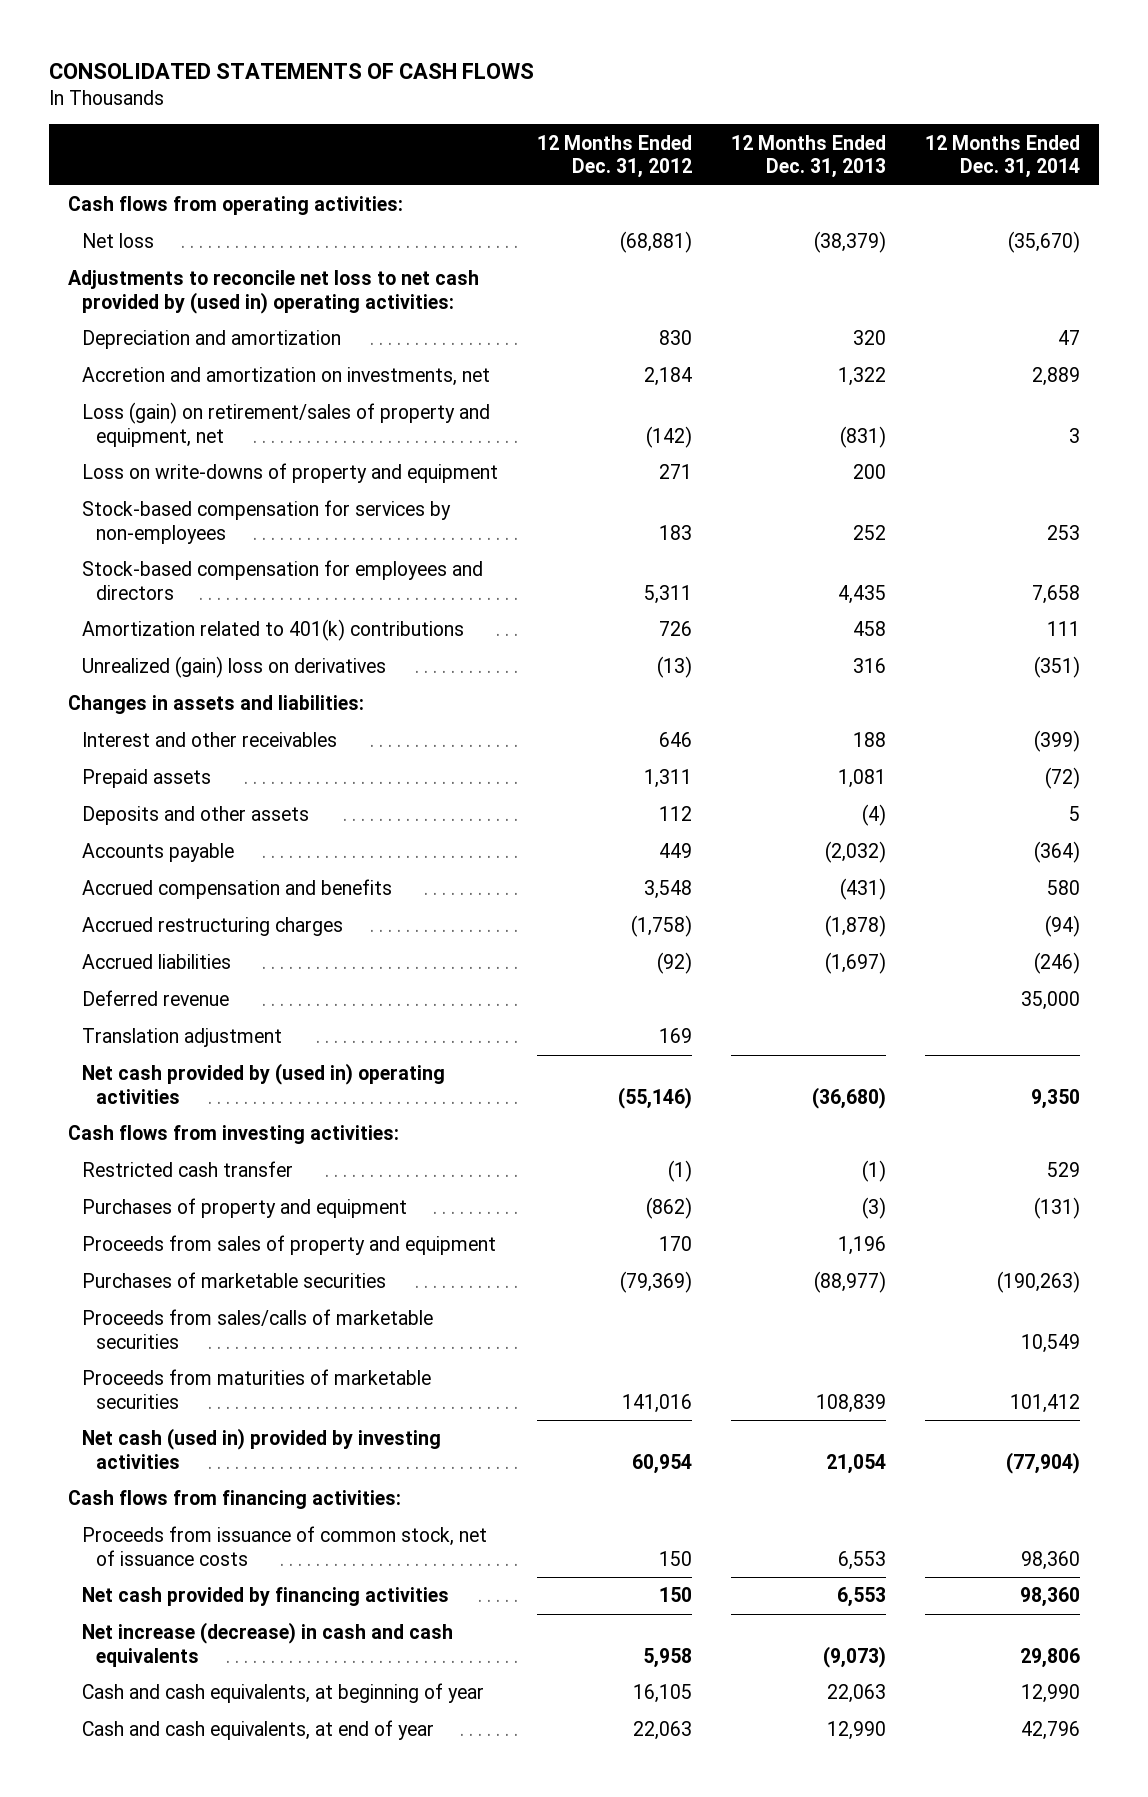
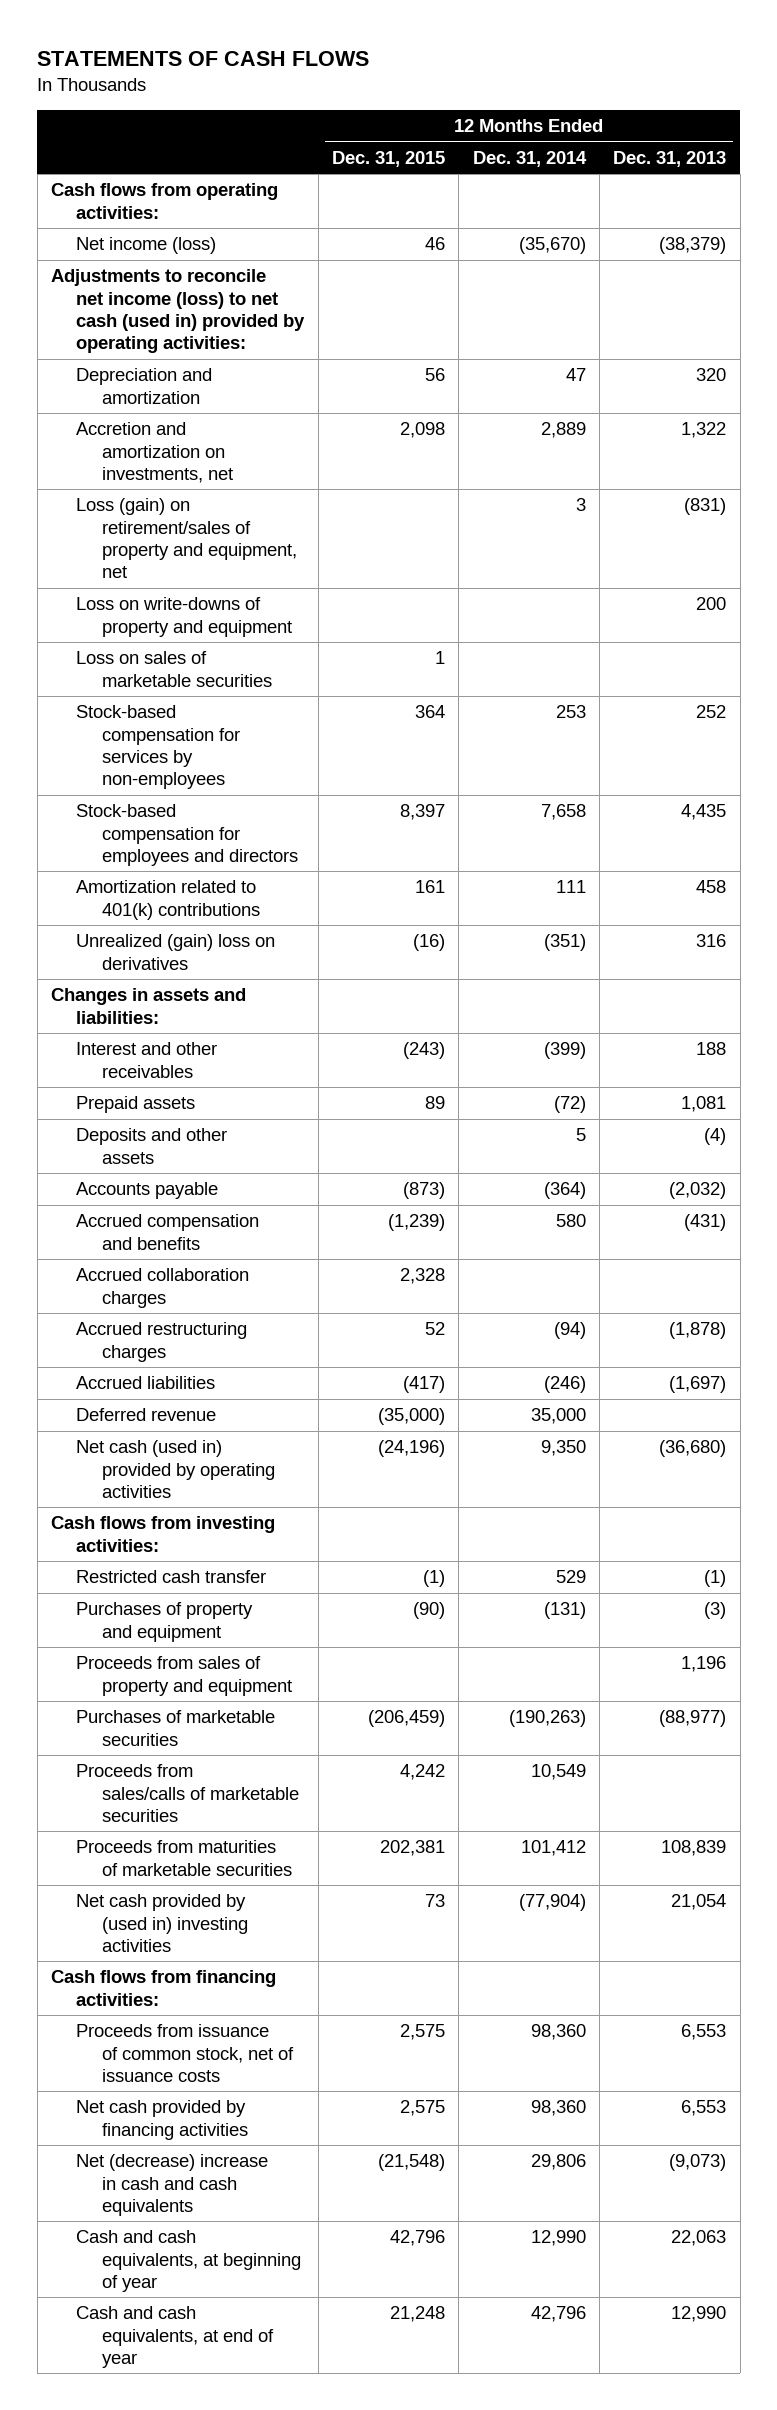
- CONSOLIDATED STATEMENTS OF CASH FLOWS
+ STATEMENTS OF CASH FLOWS
- | 12 Months Ended Dec. 31, 2012 | 12 Months Ended Dec. 31, 2013 | 12 Months Ended Dec. 31, 2014
+ | 12 Months Ended Dec. 31, 2015 | 12 Months Ended Dec. 31, 2014 | 12 Months Ended Dec. 31, 2013
- Net loss | (68,881) | (38,379) | (35,670)
- Adjustments to reconcile net loss to net cash provided by (used in) operating activities:
+ Net income (loss) | 46 | (35,670) | (38,379)
+ Adjustments to reconcile net income (loss) to net cash (used in) provided by operating activities:
+ Loss on sales of marketable securities | 1 | |
+ Accrued collaboration charges | 2,328 | |
- Translation adjustment | 169 | |
- Net cash provided by (used in) operating activities | (55,146) | (36,680) | 9,350
+ Net cash (used in) provided by operating activities | (24,196) | 9,350 | (36,680)
- Net cash (used in) provided by investing activities | 60,954 | 21,054 | (77,904)
+ Net cash provided by (used in) investing activities | 73 | (77,904) | 21,054
- Net increase (decrease) in cash and cash equivalents | 5,958 | (9,073) | 29,806
+ Net (decrease) increase in cash and cash equivalents | (21,548) | 29,806 | (9,073)

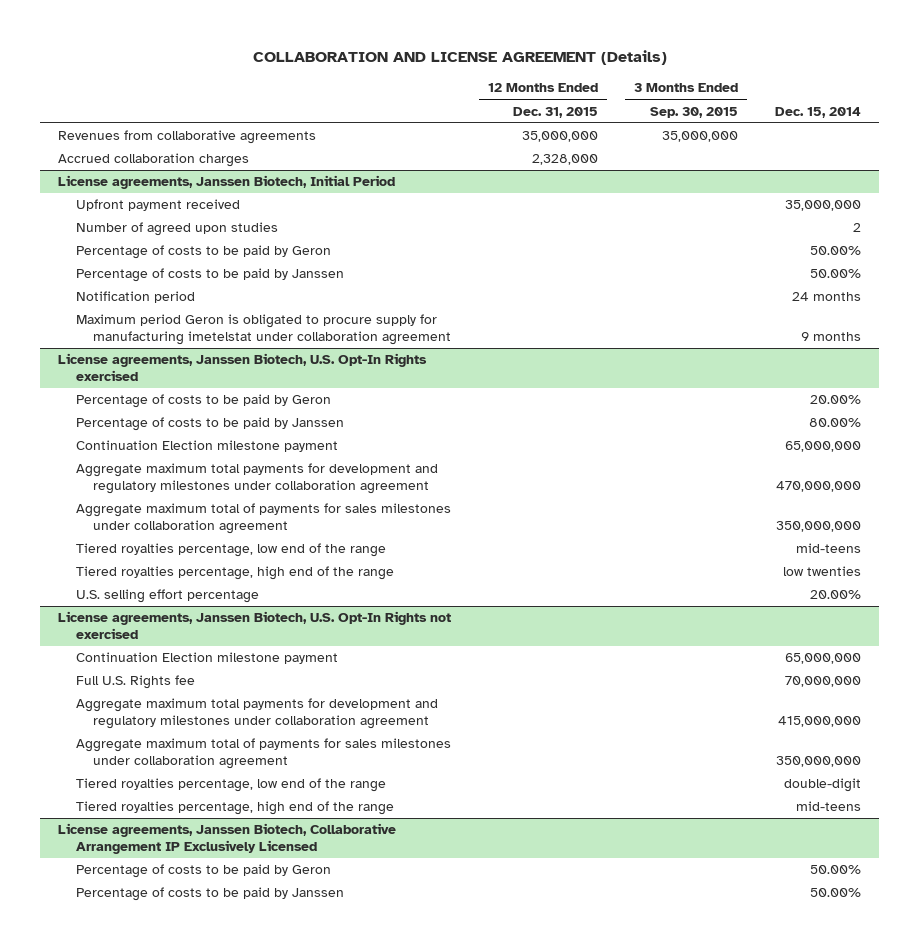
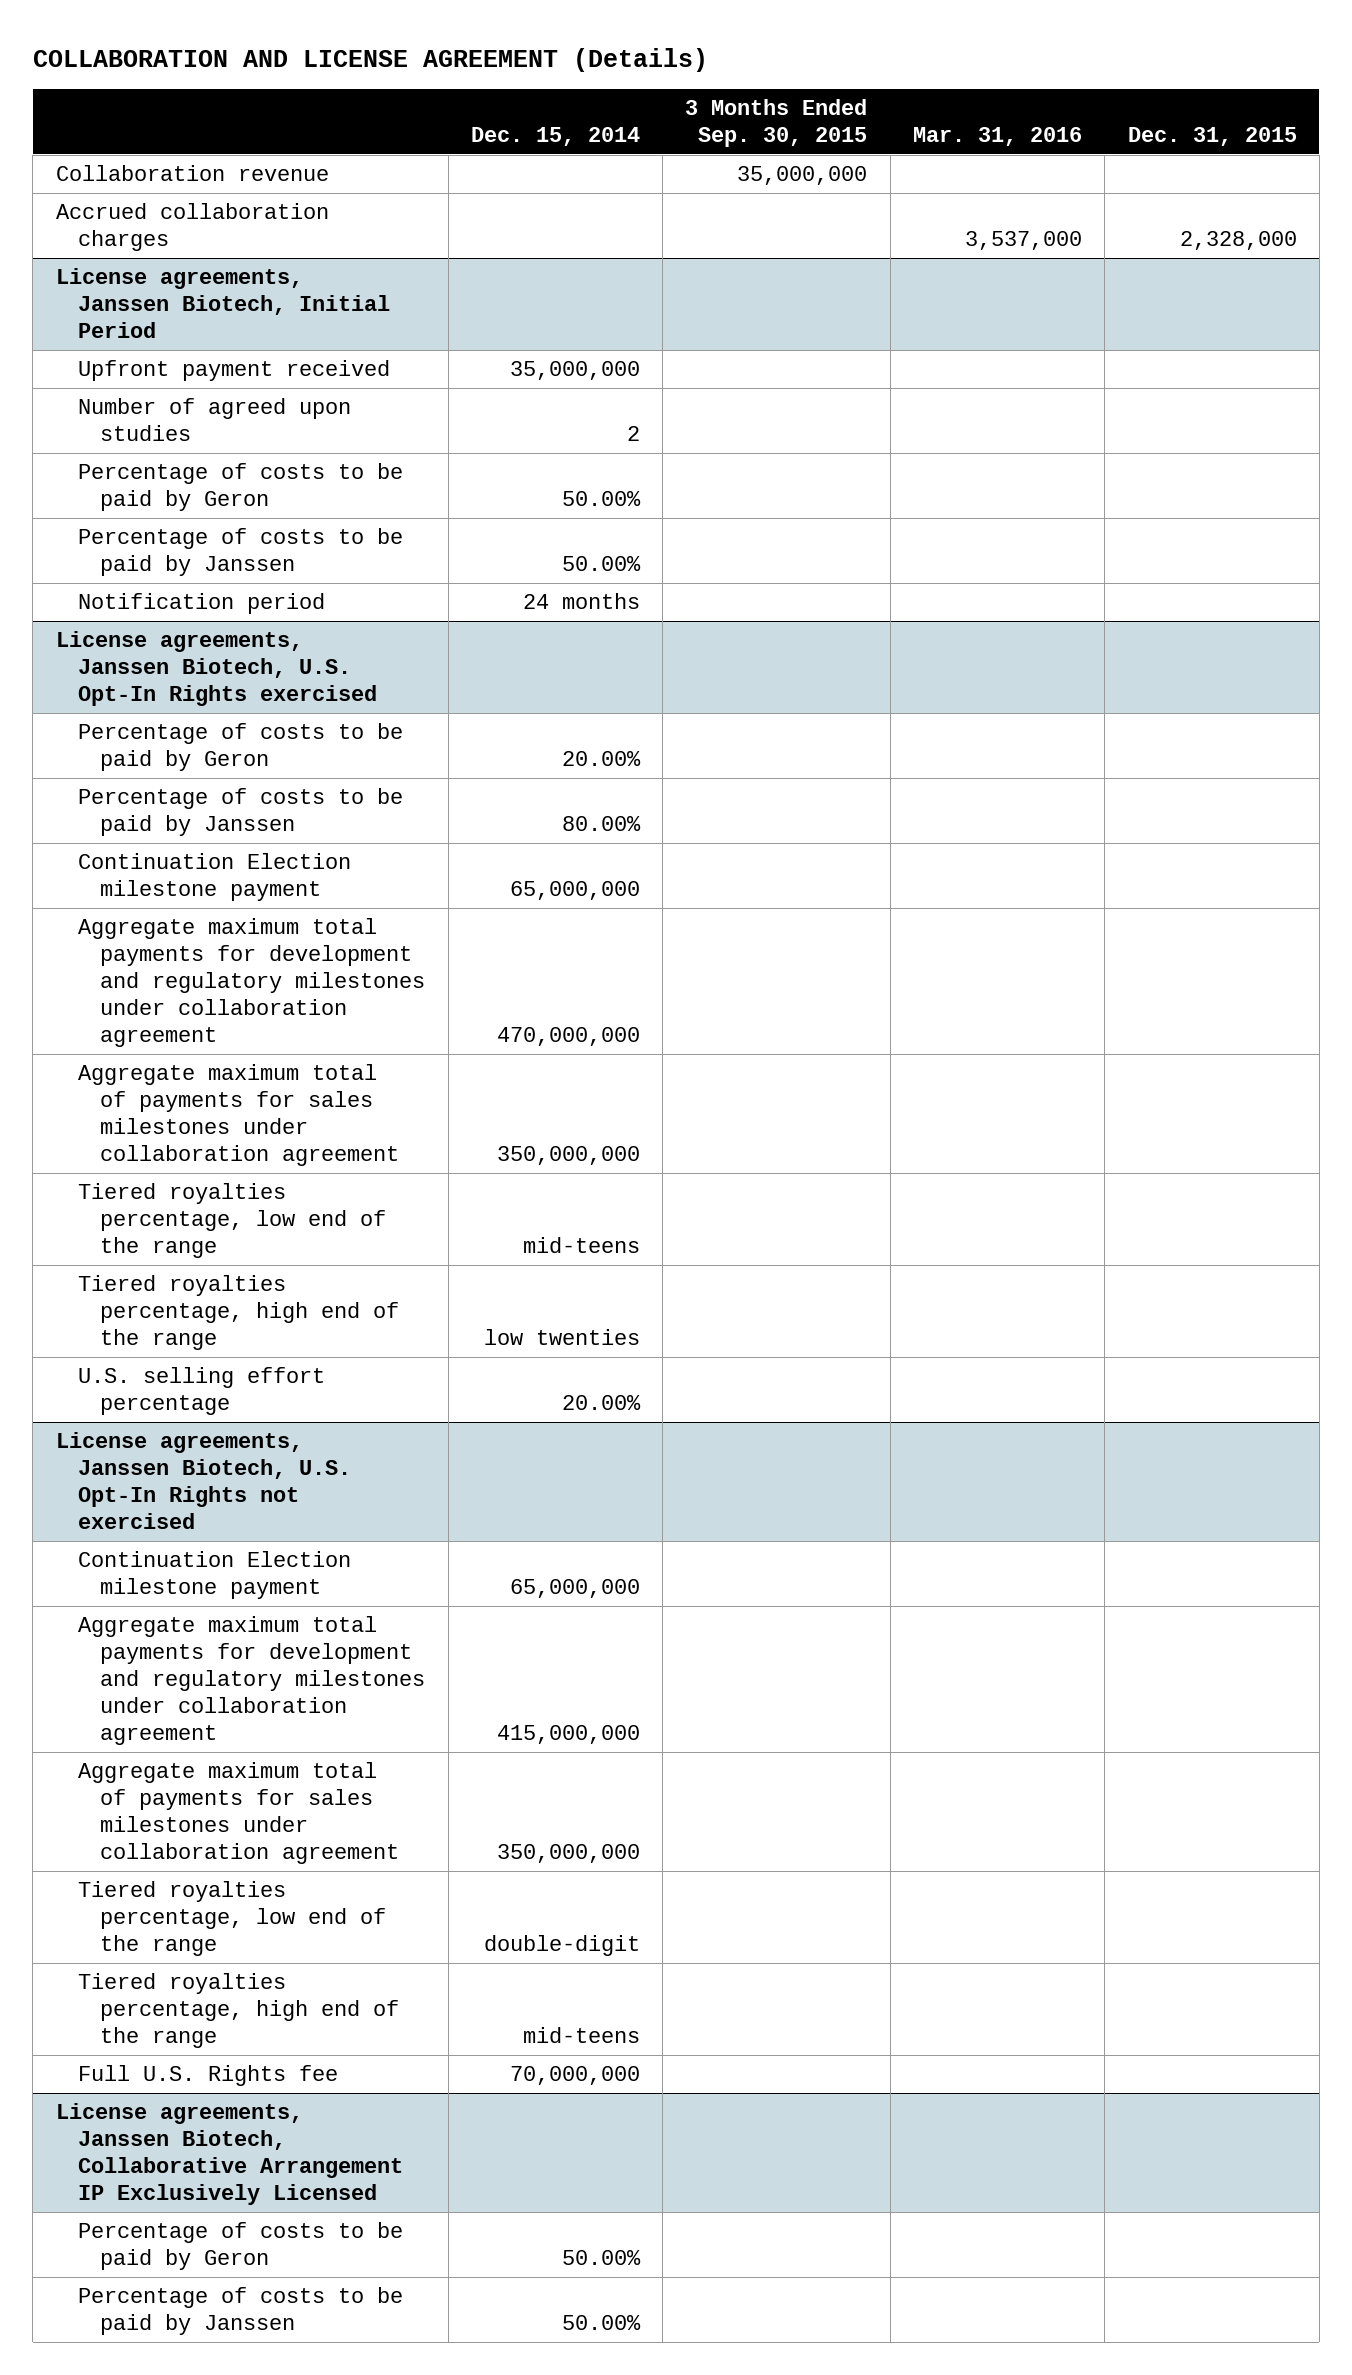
- | 12 Months Ended Dec. 31, 2015 | 3 Months Ended Sep. 30, 2015 | Dec. 15, 2014
+ | Dec. 15, 2014 | 3 Months Ended Sep. 30, 2015 | Mar. 31, 2016 | Dec. 31, 2015
- Revenues from collaborative agreements | 35,000,000 | 35,000,000 |
+ Collaboration revenue | | 35,000,000 | |
@ License agreements, Janssen Biotech, Initial Period
- Maximum period Geron is obligated to procure supply for manufacturing imetelstat under collaboration agreement | | | 9 months
@ License agreements, Janssen Biotech, U.S. Opt-In Rights not exercised
moved down: Full U.S. Rights fee | 70,000,000 | | |

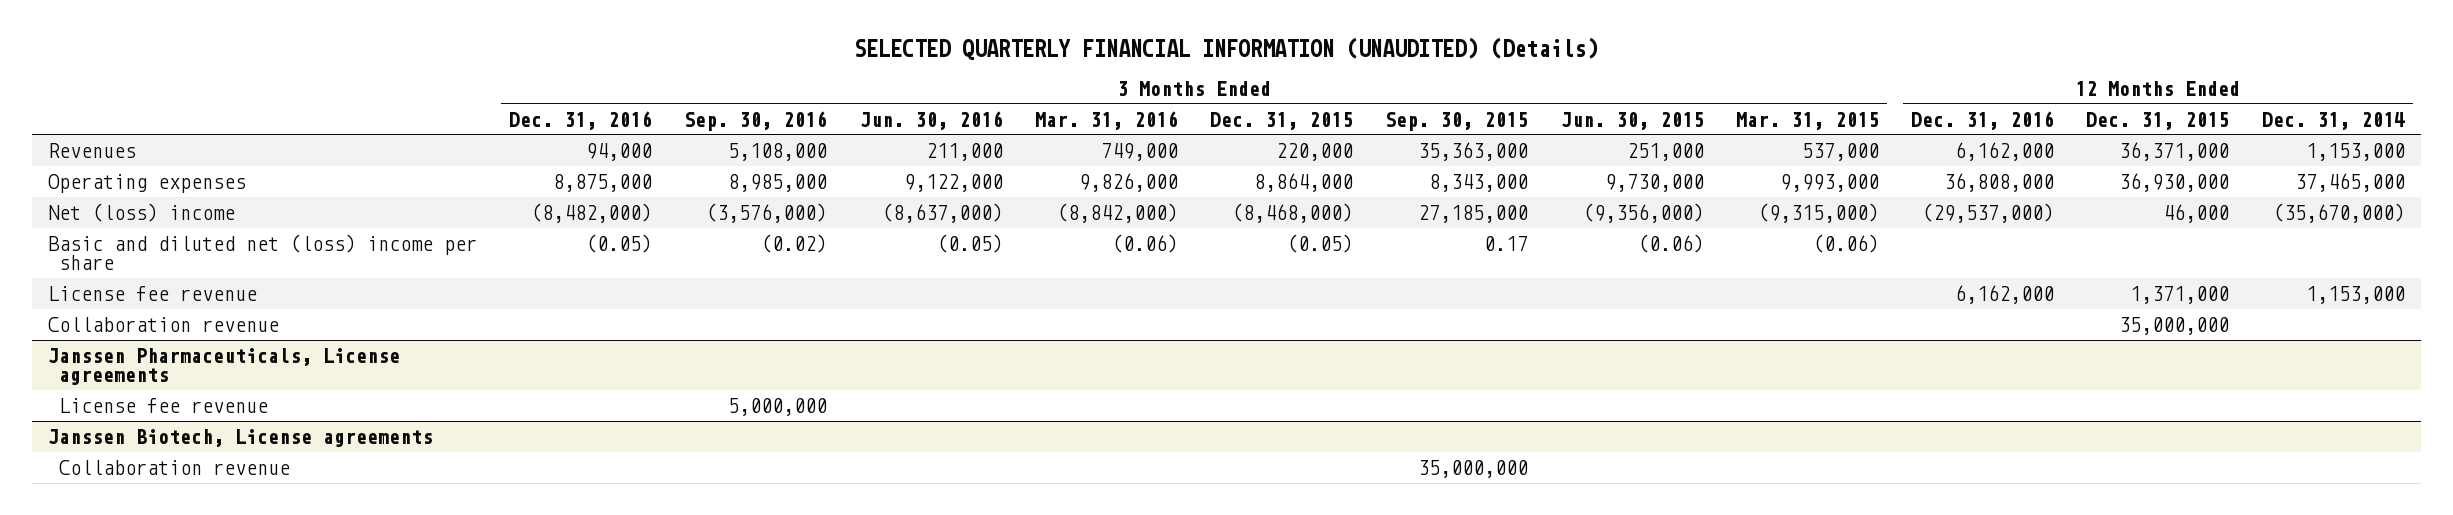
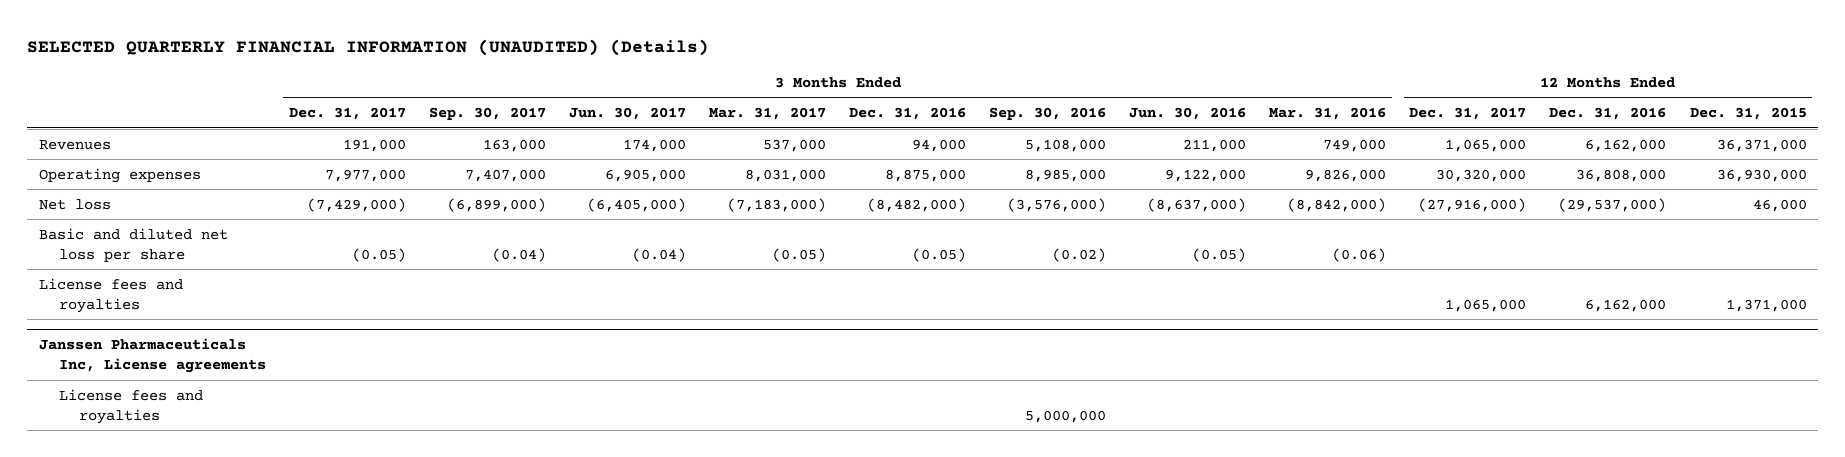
- | 3 Months Ended Dec. 31, 2016 | 3 Months Ended Sep. 30, 2016 | 3 Months Ended Jun. 30, 2016 | 3 Months Ended Mar. 31, 2016 | 3 Months Ended Dec. 31, 2015 | 3 Months Ended Sep. 30, 2015 | 3 Months Ended Jun. 30, 2015 | 3 Months Ended Mar. 31, 2015 | 12 Months Ended Dec. 31, 2016 | 12 Months Ended Dec. 31, 2015 | 12 Months Ended Dec. 31, 2014
+ | 3 Months Ended Dec. 31, 2017 | 3 Months Ended Sep. 30, 2017 | 3 Months Ended Jun. 30, 2017 | 3 Months Ended Mar. 31, 2017 | 3 Months Ended Dec. 31, 2016 | 3 Months Ended Sep. 30, 2016 | 3 Months Ended Jun. 30, 2016 | 3 Months Ended Mar. 31, 2016 | 12 Months Ended Dec. 31, 2017 | 12 Months Ended Dec. 31, 2016 | 12 Months Ended Dec. 31, 2015
- Net (loss) income | (8,482,000) | (3,576,000) | (8,637,000) | (8,842,000) | (8,468,000) | 27,185,000 | (9,356,000) | (9,315,000) | (29,537,000) | 46,000 | (35,670,000)
- Basic and diluted net (loss) income per share | (0.05) | (0.02) | (0.05) | (0.06) | (0.05) | 0.17 | (0.06) | (0.06) | | |
- License fee revenue | | | | | | | | | 6,162,000 | 1,371,000 | 1,153,000
- Collaboration revenue | | | | | | | | | | 35,000,000 |
- Janssen Pharmaceuticals, License agreements
- License fee revenue | | 5,000,000 | | | | | | | | |
- Janssen Biotech, License agreements
- Collaboration revenue | | | | | | 35,000,000 | | | | |
+ Net loss | (7,429,000) | (6,899,000) | (6,405,000) | (7,183,000) | (8,482,000) | (3,576,000) | (8,637,000) | (8,842,000) | (27,916,000) | (29,537,000) | 46,000
+ Basic and diluted net loss per share | (0.05) | (0.04) | (0.04) | (0.05) | (0.05) | (0.02) | (0.05) | (0.06) | | |
+ License fees and royalties | | | | | | | | | 1,065,000 | 6,162,000 | 1,371,000
+ Janssen Pharmaceuticals Inc, License agreements
+ License fees and royalties | | | | | | 5,000,000 | | | | |

